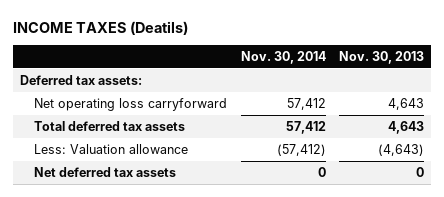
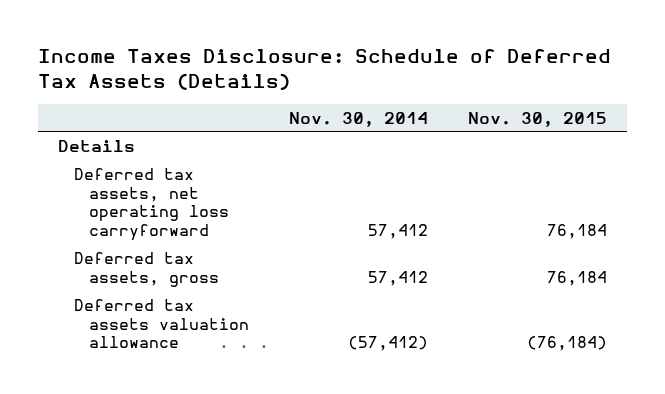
- INCOME TAXES (Deatils)
+ Income Taxes Disclosure: Schedule of Deferred Tax Assets (Details)
- | Nov. 30, 2014 | Nov. 30, 2013
+ | Nov. 30, 2014 | Nov. 30, 2015
- Deferred tax assets:
- Net operating loss carryforward | 57,412 | 4,643
- Total deferred tax assets | 57,412 | 4,643
- Less: Valuation allowance | (57,412) | (4,643)
- Net deferred tax assets | 0 | 0
+ Details
+ Deferred tax assets, net operating loss carryforward | 57,412 | 76,184
+ Deferred tax assets, gross | 57,412 | 76,184
+ Deferred tax assets valuation allowance | (57,412) | (76,184)

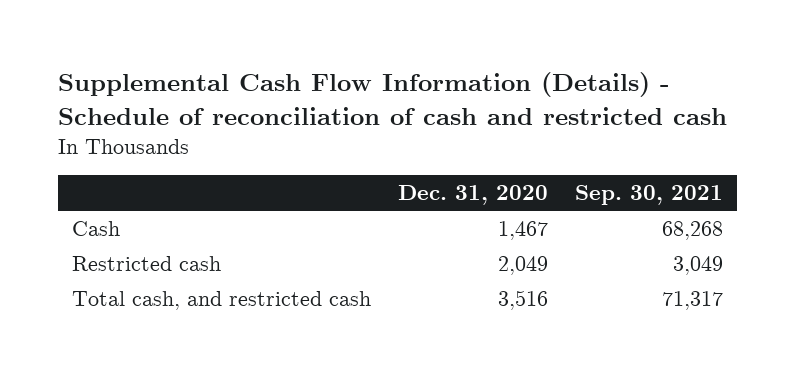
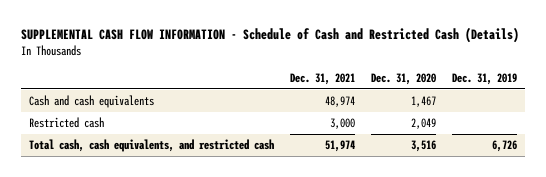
- Supplemental Cash Flow Information (Details) - Schedule of reconciliation of cash and restricted cash
+ SUPPLEMENTAL CASH FLOW INFORMATION - Schedule of Cash and Restricted Cash (Details)
- | Dec. 31, 2020 | Sep. 30, 2021
+ | Dec. 31, 2021 | Dec. 31, 2020 | Dec. 31, 2019
- Cash | 1,467 | 68,268
+ Cash and cash equivalents | 48,974 | 1,467 |
- Total cash, and restricted cash | 3,516 | 71,317
+ Total cash, cash equivalents, and restricted cash | 51,974 | 3,516 | 6,726

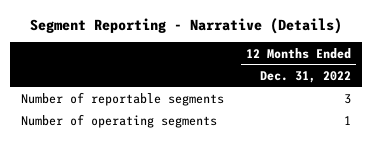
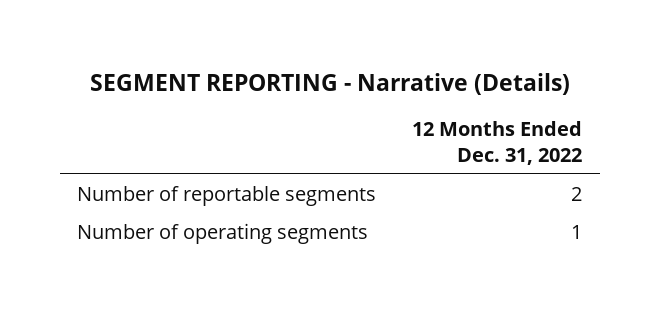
- Segment Reporting - Narrative (Details)
+ SEGMENT REPORTING - Narrative (Details)
- Number of reportable segments | 3
+ Number of reportable segments | 2

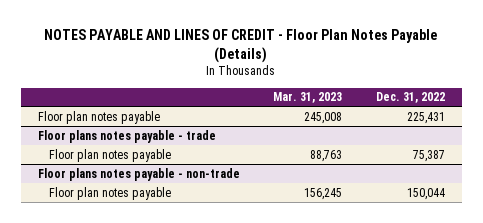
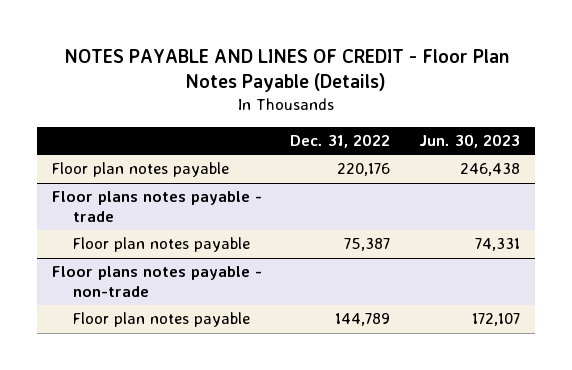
- | Mar. 31, 2023 | Dec. 31, 2022
+ | Dec. 31, 2022 | Jun. 30, 2023
- Floor plan notes payable | 245,008 | 225,431
+ Floor plan notes payable | 220,176 | 246,438
@ Floor plans notes payable - non-trade
- Floor plan notes payable | 156,245 | 150,044
+ Floor plan notes payable | 144,789 | 172,107

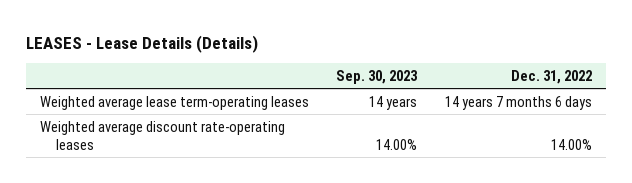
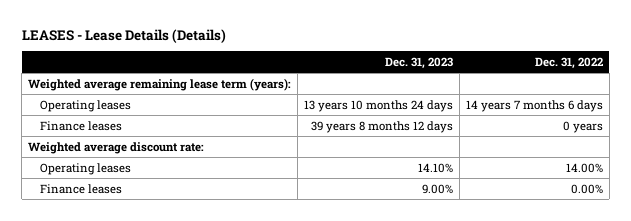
- | Sep. 30, 2023 | Dec. 31, 2022
+ | Dec. 31, 2023 | Dec. 31, 2022
- Weighted average lease term-operating leases | 14 years | 14 years 7 months 6 days
- Weighted average discount rate-operating leases | 14.00% | 14.00%
+ Weighted average remaining lease term (years):
+ Operating leases | 13 years 10 months 24 days | 14 years 7 months 6 days
+ Finance leases | 39 years 8 months 12 days | 0 years
+ Weighted average discount rate:
+ Operating leases | 14.10% | 14.00%
+ Finance leases | 9.00% | 0.00%

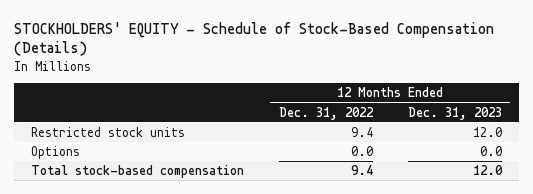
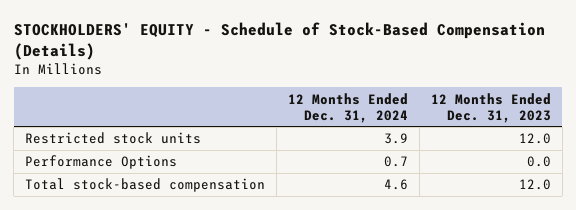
- | 12 Months Ended Dec. 31, 2022 | 12 Months Ended Dec. 31, 2023
+ | 12 Months Ended Dec. 31, 2024 | 12 Months Ended Dec. 31, 2023
- Options | 0.0 | 0.0
+ Performance Options | 0.7 | 0.0

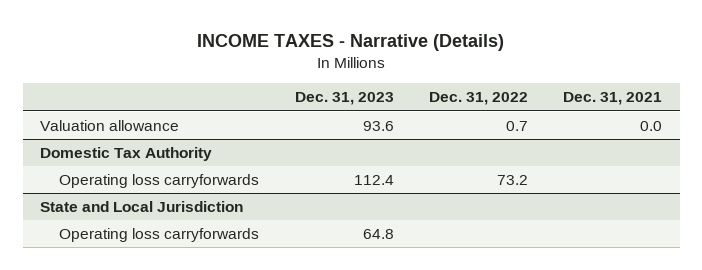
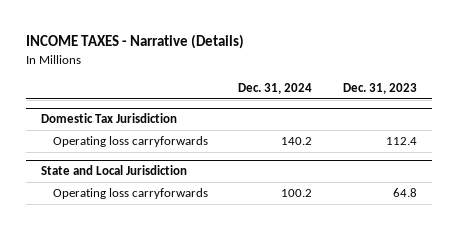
- | Dec. 31, 2023 | Dec. 31, 2022 | Dec. 31, 2021
+ | Dec. 31, 2024 | Dec. 31, 2023
- Valuation allowance | 93.6 | 0.7 | 0.0
- Domestic Tax Authority
+ Domestic Tax Jurisdiction

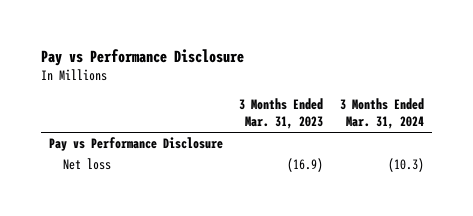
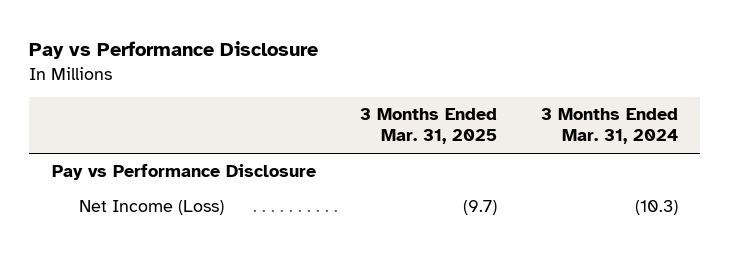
- | 3 Months Ended Mar. 31, 2023 | 3 Months Ended Mar. 31, 2024
+ | 3 Months Ended Mar. 31, 2025 | 3 Months Ended Mar. 31, 2024
- Net loss | (16.9) | (10.3)
+ Net Income (Loss) | (9.7) | (10.3)

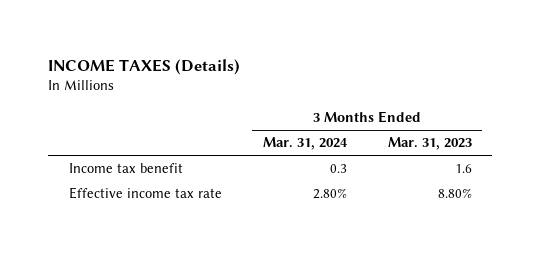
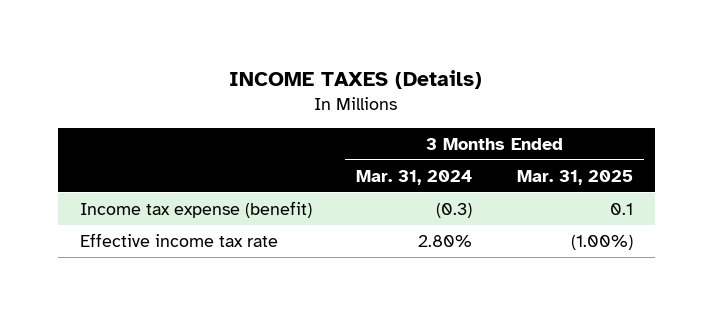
- | 3 Months Ended Mar. 31, 2024 | 3 Months Ended Mar. 31, 2023
+ | 3 Months Ended Mar. 31, 2024 | 3 Months Ended Mar. 31, 2025
- Income tax benefit | 0.3 | 1.6
+ Income tax expense (benefit) | (0.3) | 0.1

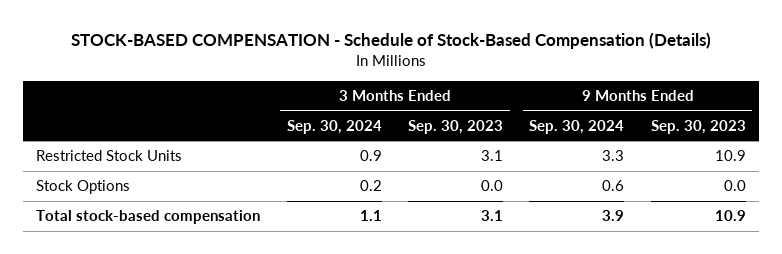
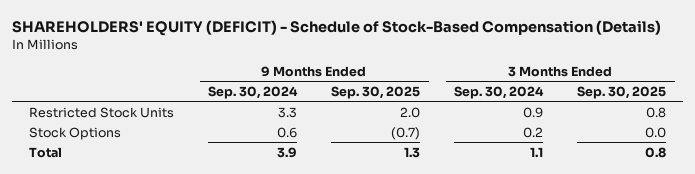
- STOCK-BASED COMPENSATION - Schedule of Stock-Based Compensation (Details)
+ SHAREHOLDERS' EQUITY (DEFICIT) - Schedule of Stock-Based Compensation (Details)
- | 3 Months Ended Sep. 30, 2024 | 3 Months Ended Sep. 30, 2023 | 9 Months Ended Sep. 30, 2024 | 9 Months Ended Sep. 30, 2023
+ | 9 Months Ended Sep. 30, 2024 | 9 Months Ended Sep. 30, 2025 | 3 Months Ended Sep. 30, 2024 | 3 Months Ended Sep. 30, 2025
- Total stock-based compensation | 1.1 | 3.1 | 3.9 | 10.9
+ Total | 3.9 | 1.3 | 1.1 | 0.8

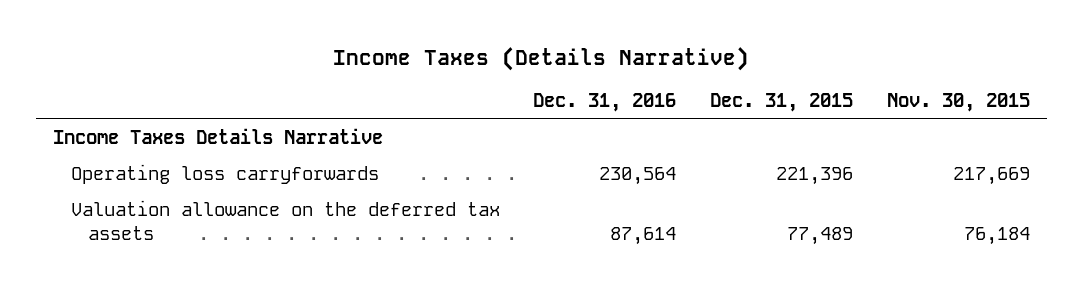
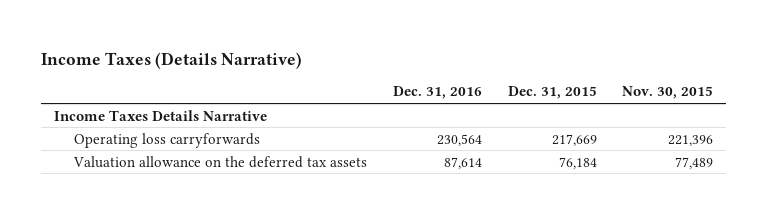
- Operating loss carryforwards | 230,564 | 221,396 | 217,669
- Valuation allowance on the deferred tax assets | 87,614 | 77,489 | 76,184
+ Operating loss carryforwards | 230,564 | 217,669 | 221,396
+ Valuation allowance on the deferred tax assets | 87,614 | 76,184 | 77,489

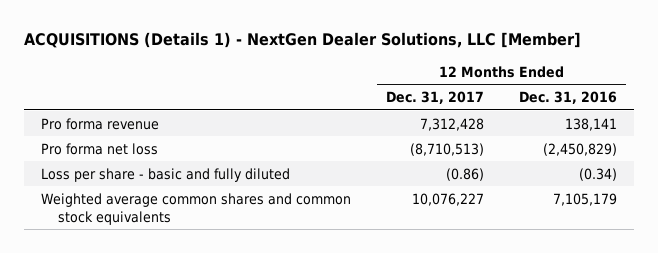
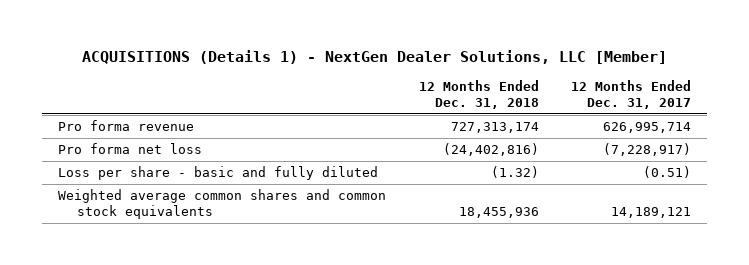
- | 12 Months Ended Dec. 31, 2017 | 12 Months Ended Dec. 31, 2016
+ | 12 Months Ended Dec. 31, 2018 | 12 Months Ended Dec. 31, 2017
- Pro forma revenue | 7,312,428 | 138,141
- Pro forma net loss | (8,710,513) | (2,450,829)
- Loss per share - basic and fully diluted | (0.86) | (0.34)
- Weighted average common shares and common stock equivalents | 10,076,227 | 7,105,179
+ Pro forma revenue | 727,313,174 | 626,995,714
+ Pro forma net loss | (24,402,816) | (7,228,917)
+ Loss per share - basic and fully diluted | (1.32) | (0.51)
+ Weighted average common shares and common stock equivalents | 18,455,936 | 14,189,121

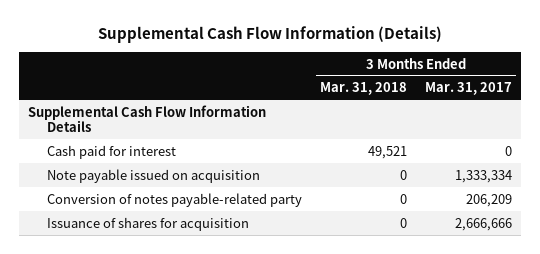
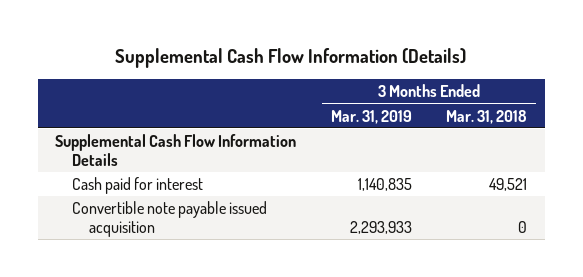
- | 3 Months Ended Mar. 31, 2018 | 3 Months Ended Mar. 31, 2017
+ | 3 Months Ended Mar. 31, 2019 | 3 Months Ended Mar. 31, 2018
- Note payable issued on acquisition | 0 | 1,333,334
- Conversion of notes payable-related party | 0 | 206,209
- Issuance of shares for acquisition | 0 | 2,666,666
+ Convertible note payable issued acquisition | 2,293,933 | 0

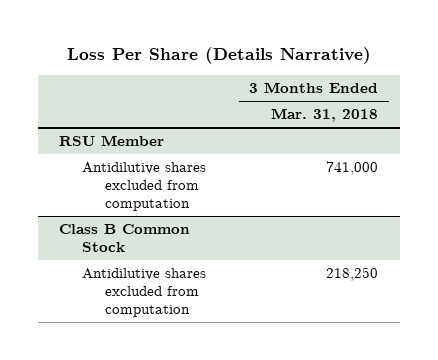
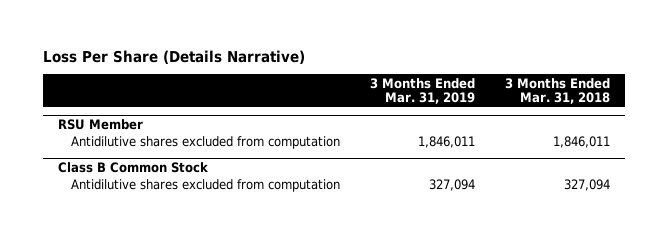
- | 3 Months Ended Mar. 31, 2018
+ | 3 Months Ended Mar. 31, 2019 | 3 Months Ended Mar. 31, 2018
@ RSU Member
- Antidilutive shares excluded from computation | 741,000
+ Antidilutive shares excluded from computation | 1,846,011 | 1,846,011
@ Class B Common Stock
- Antidilutive shares excluded from computation | 218,250
+ Antidilutive shares excluded from computation | 327,094 | 327,094

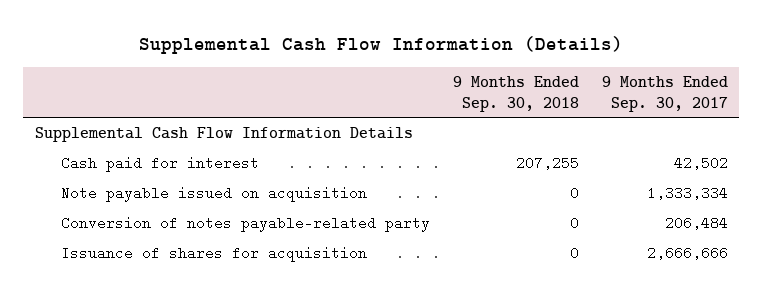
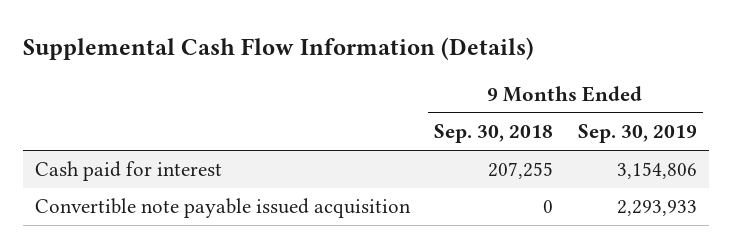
- | 9 Months Ended Sep. 30, 2018 | 9 Months Ended Sep. 30, 2017
+ | 9 Months Ended Sep. 30, 2018 | 9 Months Ended Sep. 30, 2019
- Supplemental Cash Flow Information Details
- Note payable issued on acquisition | 0 | 1,333,334
- Conversion of notes payable-related party | 0 | 206,484
- Issuance of shares for acquisition | 0 | 2,666,666
+ Convertible note payable issued acquisition | 0 | 2,293,933

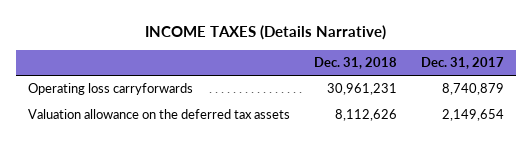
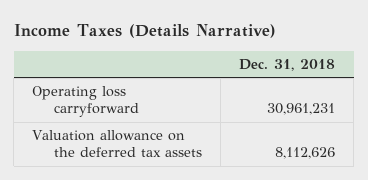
- INCOME TAXES (Details Narrative)
+ Income Taxes (Details Narrative)
- | Dec. 31, 2018 | Dec. 31, 2017
+ | Dec. 31, 2018
- Operating loss carryforwards | 30,961,231 | 8,740,879
+ Operating loss carryforward | 30,961,231

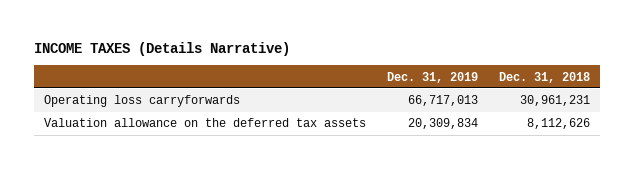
- Income Taxes (Details Narrative)
+ INCOME TAXES (Details Narrative)
- | Dec. 31, 2018
+ | Dec. 31, 2019 | Dec. 31, 2018
- Operating loss carryforward | 30,961,231
+ Operating loss carryforwards | 66,717,013 | 30,961,231

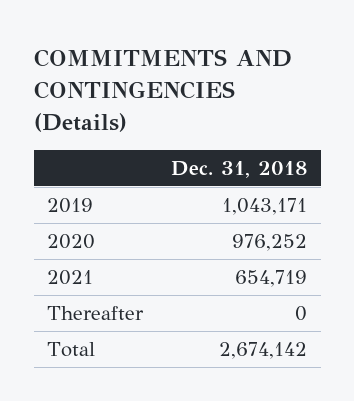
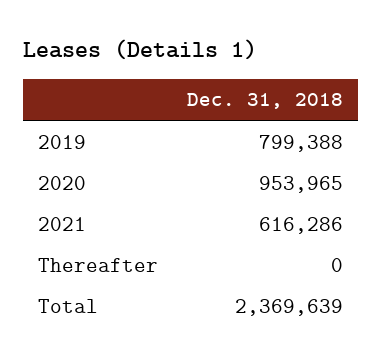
- COMMITMENTS AND CONTINGENCIES (Details)
+ Leases (Details 1)
- 2019 | 1,043,171
- 2020 | 976,252
- 2021 | 654,719
+ 2019 | 799,388
+ 2020 | 953,965
+ 2021 | 616,286
- Total | 2,674,142
+ Total | 2,369,639

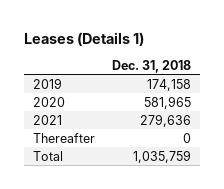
- 2019 | 799,388
- 2020 | 953,965
- 2021 | 616,286
+ 2019 | 174,158
+ 2020 | 581,965
+ 2021 | 279,636
- Total | 2,369,639
+ Total | 1,035,759

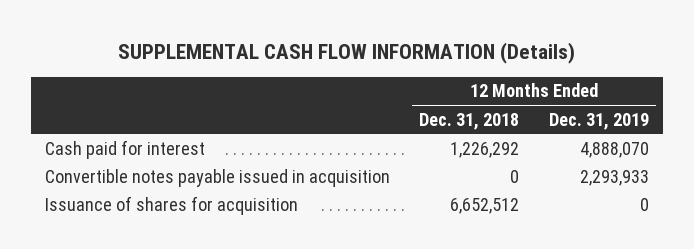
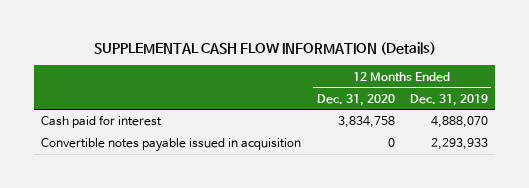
- | 12 Months Ended Dec. 31, 2018 | 12 Months Ended Dec. 31, 2019
+ | 12 Months Ended Dec. 31, 2020 | 12 Months Ended Dec. 31, 2019
- Issuance of shares for acquisition | 6,652,512 | 0

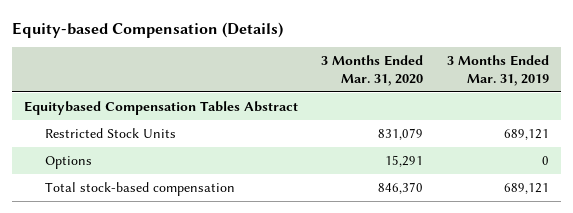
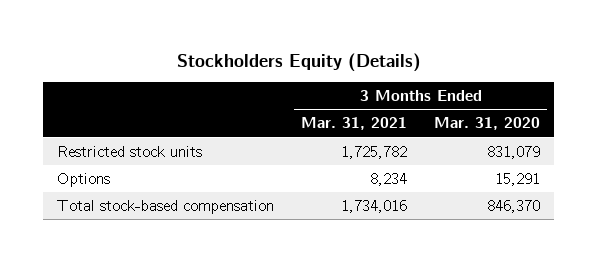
- Equity-based Compensation (Details)
+ Stockholders Equity (Details)
- | 3 Months Ended Mar. 31, 2020 | 3 Months Ended Mar. 31, 2019
+ | 3 Months Ended Mar. 31, 2021 | 3 Months Ended Mar. 31, 2020
- Equitybased Compensation Tables Abstract
- Restricted Stock Units | 831,079 | 689,121
+ Restricted stock units | 1,725,782 | 831,079

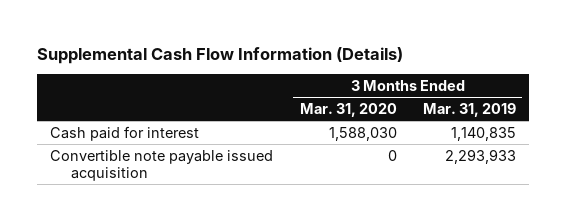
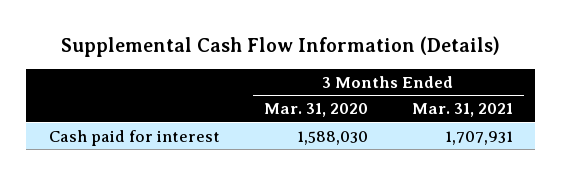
- | 3 Months Ended Mar. 31, 2020 | 3 Months Ended Mar. 31, 2019
+ | 3 Months Ended Mar. 31, 2020 | 3 Months Ended Mar. 31, 2021
- Convertible note payable issued acquisition | 0 | 2,293,933

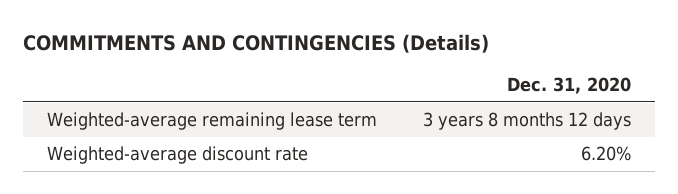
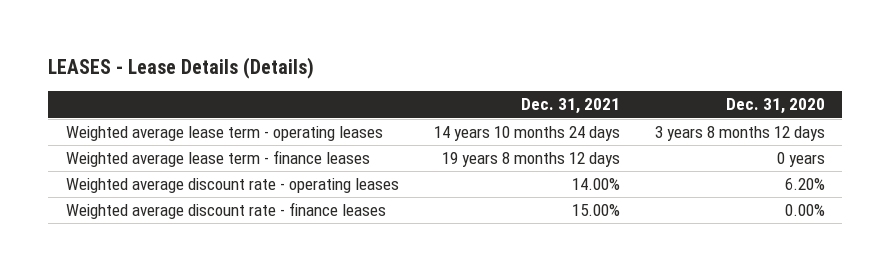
- COMMITMENTS AND CONTINGENCIES (Details)
+ LEASES - Lease Details (Details)
- | Dec. 31, 2020
+ | Dec. 31, 2021 | Dec. 31, 2020
- Weighted-average remaining lease term | 3 years 8 months 12 days
- Weighted-average discount rate | 6.20%
+ Weighted average lease term - operating leases | 14 years 10 months 24 days | 3 years 8 months 12 days
+ Weighted average lease term - finance leases | 19 years 8 months 12 days | 0 years
+ Weighted average discount rate - operating leases | 14.00% | 6.20%
+ Weighted average discount rate - finance leases | 15.00% | 0.00%

